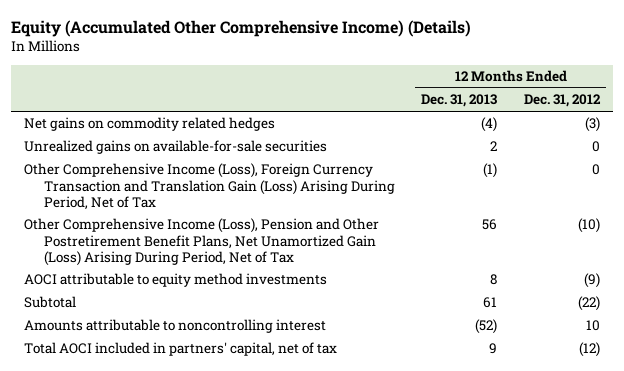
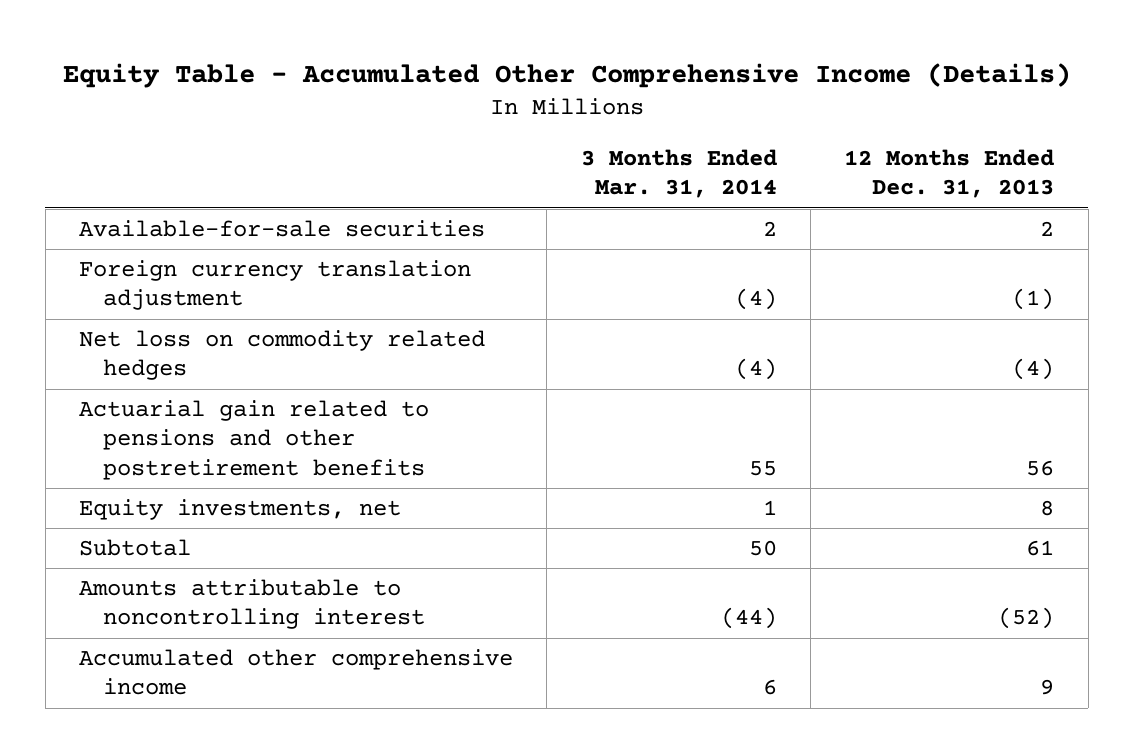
- Equity (Accumulated Other Comprehensive Income) (Details)
+ Equity Table - Accumulated Other Comprehensive Income (Details)
- | 12 Months Ended Dec. 31, 2013 | 12 Months Ended Dec. 31, 2012
+ | 3 Months Ended Mar. 31, 2014 | 12 Months Ended Dec. 31, 2013
- Net gains on commodity related hedges | (4) | (3)
- Unrealized gains on available-for-sale securities | 2 | 0
- Other Comprehensive Income (Loss), Foreign Currency Transaction and Translation Gain (Loss) Arising During Period, Net of Tax | (1) | 0
- Other Comprehensive Income (Loss), Pension and Other Postretirement Benefit Plans, Net Unamortized Gain (Loss) Arising During Period, Net of Tax | 56 | (10)
- AOCI attributable to equity method investments | 8 | (9)
+ Available-for-sale securities | 2 | 2
+ Foreign currency translation adjustment | (4) | (1)
+ Net loss on commodity related hedges | (4) | (4)
+ Actuarial gain related to pensions and other postretirement benefits | 55 | 56
+ Equity investments, net | 1 | 8
- Total AOCI included in partners' capital, net of tax | 9 | (12)
+ Accumulated other comprehensive income | 6 | 9

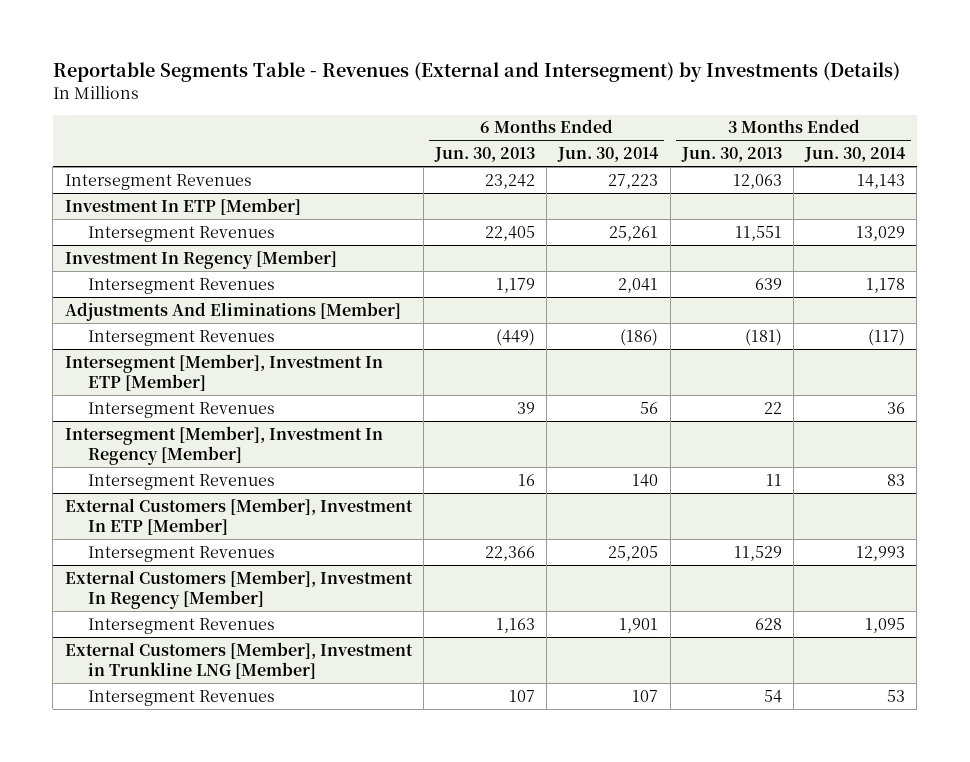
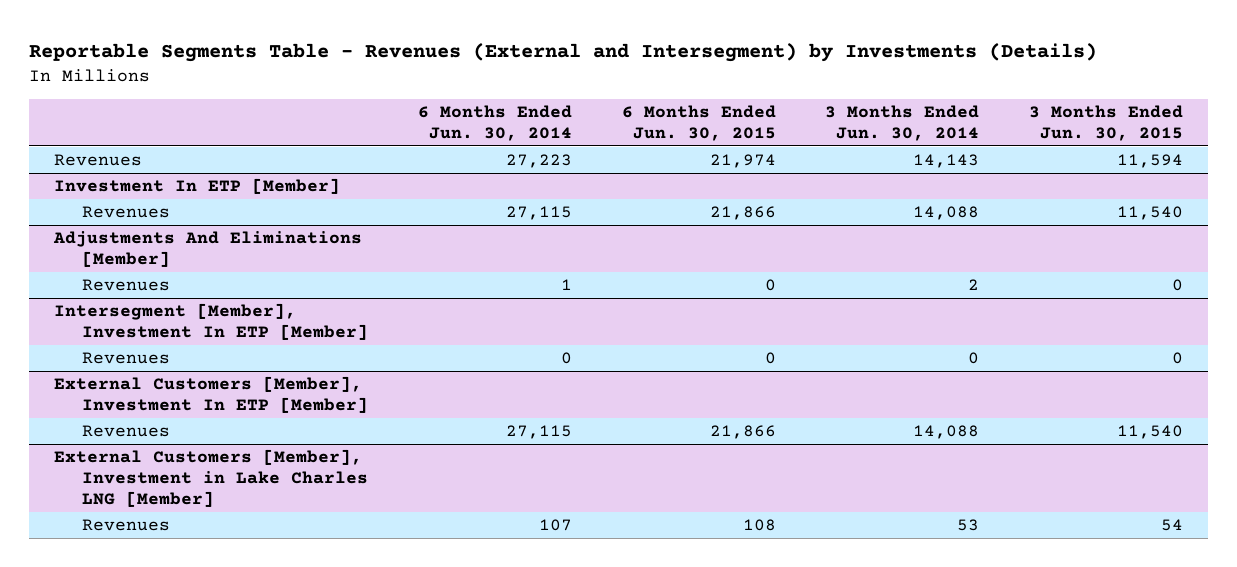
- | 6 Months Ended Jun. 30, 2013 | 6 Months Ended Jun. 30, 2014 | 3 Months Ended Jun. 30, 2013 | 3 Months Ended Jun. 30, 2014
+ | 6 Months Ended Jun. 30, 2014 | 6 Months Ended Jun. 30, 2015 | 3 Months Ended Jun. 30, 2014 | 3 Months Ended Jun. 30, 2015
- Intersegment Revenues | 23,242 | 27,223 | 12,063 | 14,143
+ Revenues | 27,223 | 21,974 | 14,143 | 11,594
@ Investment In ETP [Member]
- Intersegment Revenues | 22,405 | 25,261 | 11,551 | 13,029
- Investment In Regency [Member]
- Intersegment Revenues | 1,179 | 2,041 | 639 | 1,178
@ Investment In ETP [Member]
+ Revenues | 27,115 | 21,866 | 14,088 | 11,540
@ Adjustments And Eliminations [Member]
- Intersegment Revenues | (449) | (186) | (181) | (117)
+ Revenues | 1 | 0 | 2 | 0
@ Intersegment [Member], Investment In ETP [Member]
- Intersegment Revenues | 39 | 56 | 22 | 36
- Intersegment [Member], Investment In Regency [Member]
- Intersegment Revenues | 16 | 140 | 11 | 83
@ Intersegment [Member], Investment In ETP [Member]
+ Revenues | 0 | 0 | 0 | 0
@ External Customers [Member], Investment In ETP [Member]
- Intersegment Revenues | 22,366 | 25,205 | 11,529 | 12,993
- External Customers [Member], Investment In Regency [Member]
- Intersegment Revenues | 1,163 | 1,901 | 628 | 1,095
- External Customers [Member], Investment in Trunkline LNG [Member]
- Intersegment Revenues | 107 | 107 | 54 | 53
@ External Customers [Member], Investment In ETP [Member]
+ Revenues | 27,115 | 21,866 | 14,088 | 11,540
+ External Customers [Member], Investment in Lake Charles LNG [Member]
+ Revenues | 107 | 108 | 53 | 54

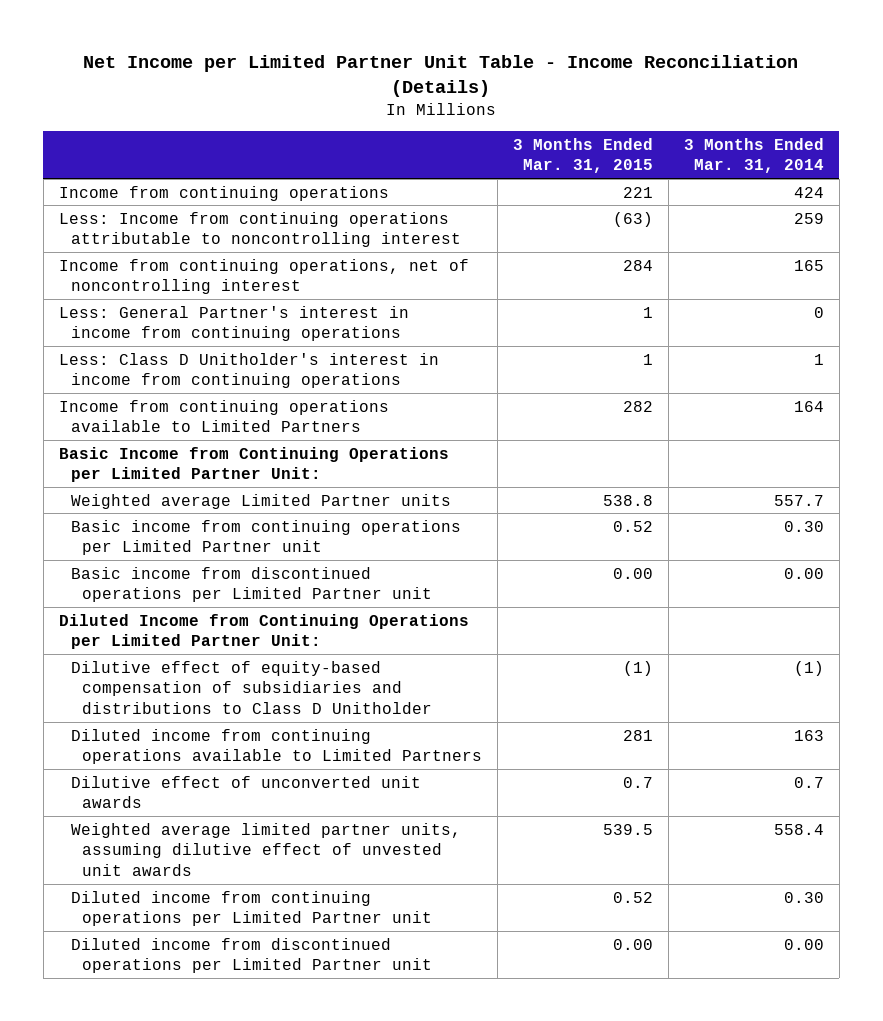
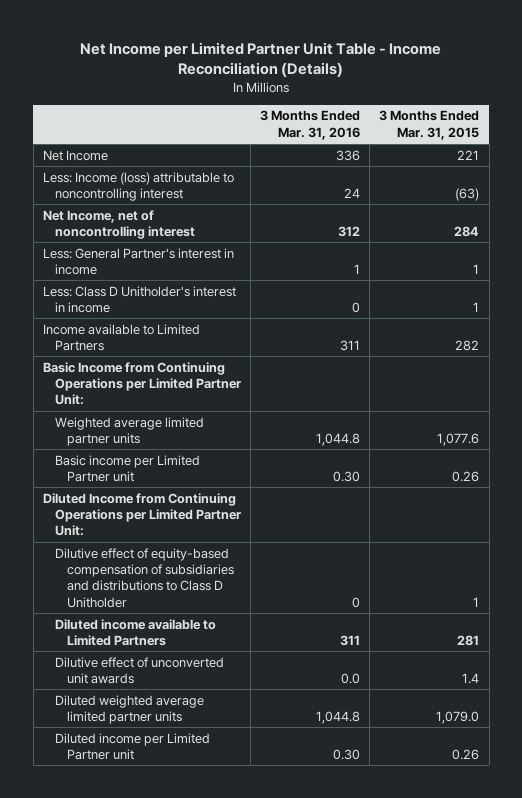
- | 3 Months Ended Mar. 31, 2015 | 3 Months Ended Mar. 31, 2014
+ | 3 Months Ended Mar. 31, 2016 | 3 Months Ended Mar. 31, 2015
- Income from continuing operations | 221 | 424
- Less: Income from continuing operations attributable to noncontrolling interest | (63) | 259
- Income from continuing operations, net of noncontrolling interest | 284 | 165
- Less: General Partner's interest in income from continuing operations | 1 | 0
- Less: Class D Unitholder's interest in income from continuing operations | 1 | 1
- Income from continuing operations available to Limited Partners | 282 | 164
+ Net Income | 336 | 221
+ Less: Income (loss) attributable to noncontrolling interest | 24 | (63)
+ Net Income, net of noncontrolling interest | 312 | 284
+ Less: General Partner's interest in income | 1 | 1
+ Less: Class D Unitholder's interest in income | 0 | 1
+ Income available to Limited Partners | 311 | 282
- Weighted average Limited Partner units | 538.8 | 557.7
- Basic income from continuing operations per Limited Partner unit | 0.52 | 0.30
- Basic income from discontinued operations per Limited Partner unit | 0.00 | 0.00
+ Weighted average limited partner units | 1,044.8 | 1,077.6
+ Basic income per Limited Partner unit | 0.30 | 0.26
- Dilutive effect of equity-based compensation of subsidiaries and distributions to Class D Unitholder | (1) | (1)
- Diluted income from continuing operations available to Limited Partners | 281 | 163
- Dilutive effect of unconverted unit awards | 0.7 | 0.7
- Weighted average limited partner units, assuming dilutive effect of unvested unit awards | 539.5 | 558.4
- Diluted income from continuing operations per Limited Partner unit | 0.52 | 0.30
- Diluted income from discontinued operations per Limited Partner unit | 0.00 | 0.00
+ Dilutive effect of equity-based compensation of subsidiaries and distributions to Class D Unitholder | 0 | 1
+ Diluted income available to Limited Partners | 311 | 281
+ Dilutive effect of unconverted unit awards | 0.0 | 1.4
+ Diluted weighted average limited partner units | 1,044.8 | 1,079.0
+ Diluted income per Limited Partner unit | 0.30 | 0.26

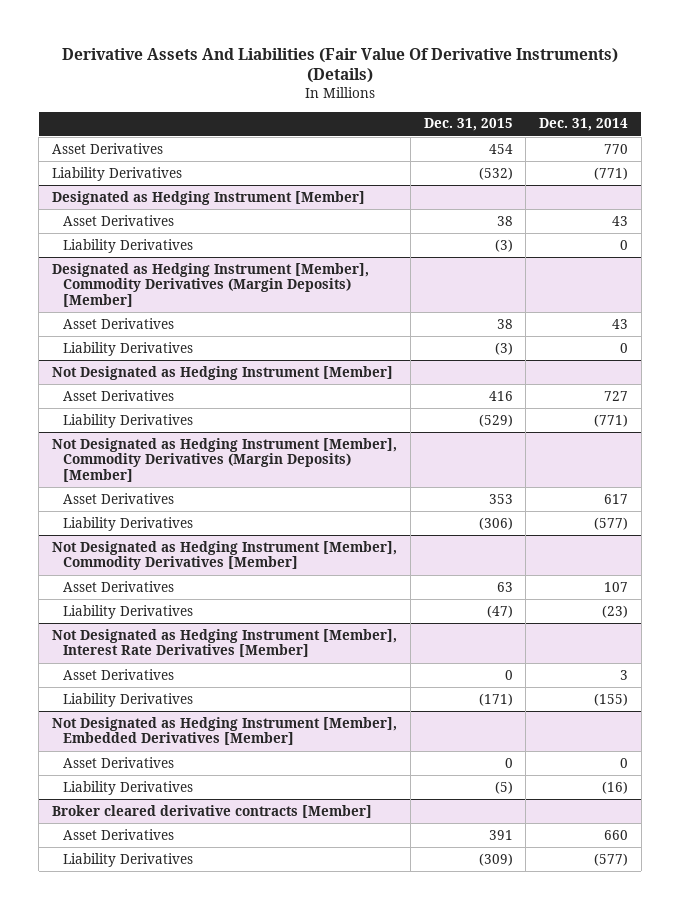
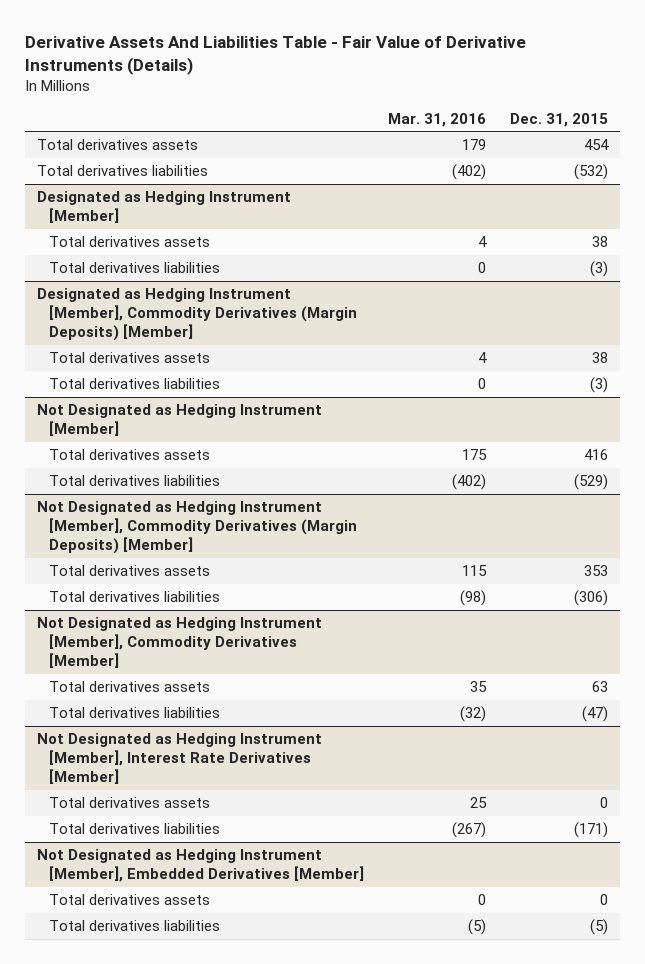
- Derivative Assets And Liabilities (Fair Value Of Derivative Instruments) (Details)
+ Derivative Assets And Liabilities Table - Fair Value of Derivative Instruments (Details)
- | Dec. 31, 2015 | Dec. 31, 2014
+ | Mar. 31, 2016 | Dec. 31, 2015
- Asset Derivatives | 454 | 770
- Liability Derivatives | (532) | (771)
+ Total derivatives assets | 179 | 454
+ Total derivatives liabilities | (402) | (532)
@ Designated as Hedging Instrument [Member]
- Asset Derivatives | 38 | 43
- Liability Derivatives | (3) | 0
+ Total derivatives assets | 4 | 38
+ Total derivatives liabilities | 0 | (3)
@ Designated as Hedging Instrument [Member], Commodity Derivatives (Margin Deposits) [Member]
- Asset Derivatives | 38 | 43
- Liability Derivatives | (3) | 0
+ Total derivatives assets | 4 | 38
+ Total derivatives liabilities | 0 | (3)
@ Not Designated as Hedging Instrument [Member]
- Asset Derivatives | 416 | 727
- Liability Derivatives | (529) | (771)
+ Total derivatives assets | 175 | 416
+ Total derivatives liabilities | (402) | (529)
@ Not Designated as Hedging Instrument [Member], Commodity Derivatives (Margin Deposits) [Member]
- Asset Derivatives | 353 | 617
- Liability Derivatives | (306) | (577)
+ Total derivatives assets | 115 | 353
+ Total derivatives liabilities | (98) | (306)
@ Not Designated as Hedging Instrument [Member], Commodity Derivatives [Member]
- Asset Derivatives | 63 | 107
- Liability Derivatives | (47) | (23)
+ Total derivatives assets | 35 | 63
+ Total derivatives liabilities | (32) | (47)
@ Not Designated as Hedging Instrument [Member], Interest Rate Derivatives [Member]
- Asset Derivatives | 0 | 3
- Liability Derivatives | (171) | (155)
+ Total derivatives assets | 25 | 0
+ Total derivatives liabilities | (267) | (171)
@ Not Designated as Hedging Instrument [Member], Embedded Derivatives [Member]
- Asset Derivatives | 0 | 0
- Liability Derivatives | (5) | (16)
- Broker cleared derivative contracts [Member]
- Asset Derivatives | 391 | 660
- Liability Derivatives | (309) | (577)
@ Not Designated as Hedging Instrument [Member], Embedded Derivatives [Member]
+ Total derivatives assets | 0 | 0
+ Total derivatives liabilities | (5) | (5)

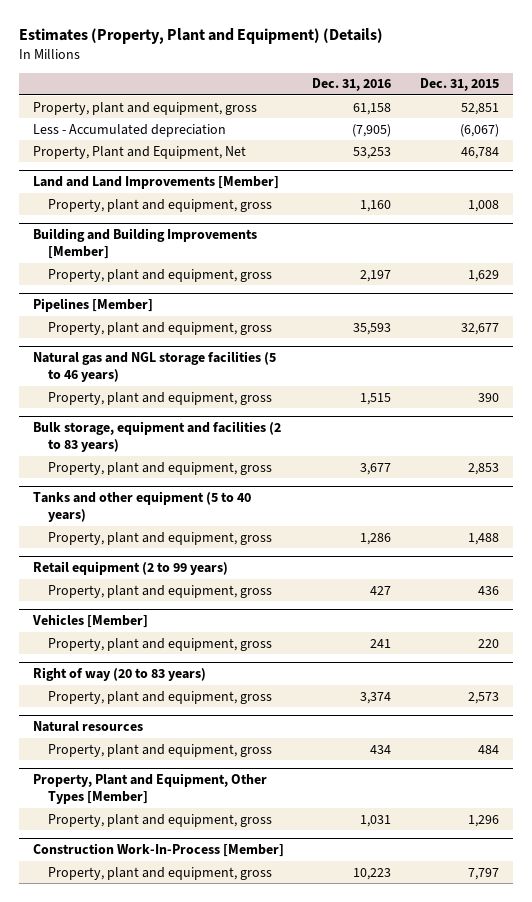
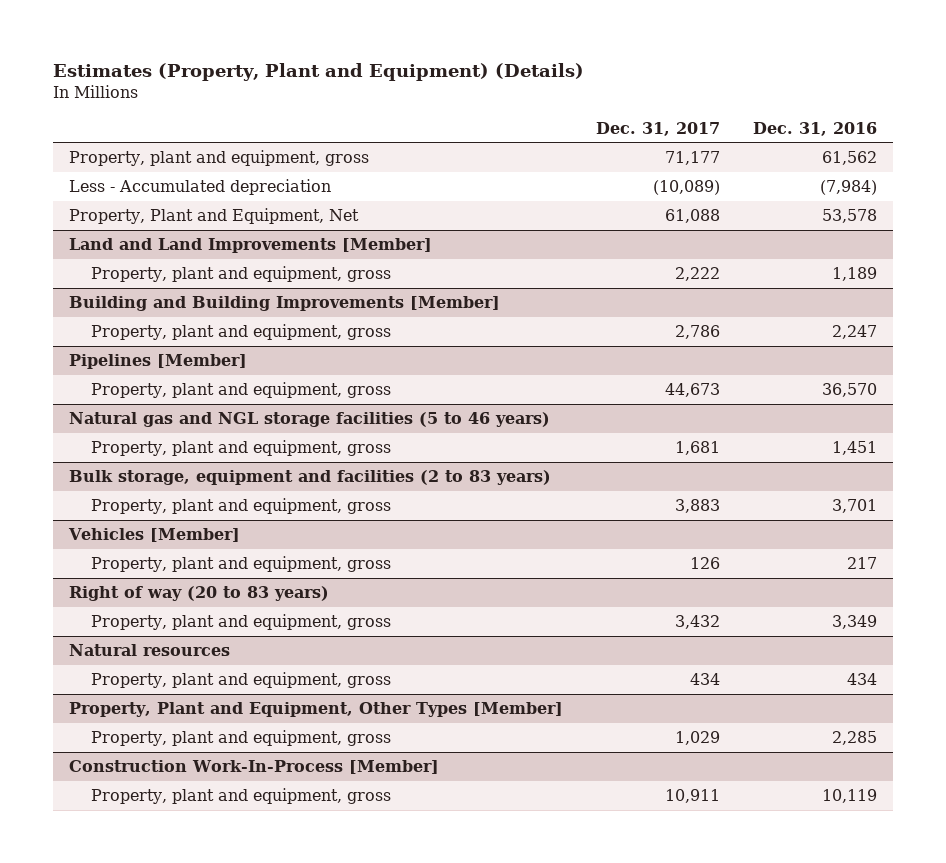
- | Dec. 31, 2016 | Dec. 31, 2015
+ | Dec. 31, 2017 | Dec. 31, 2016
- Property, plant and equipment, gross | 61,158 | 52,851
- Less - Accumulated depreciation | (7,905) | (6,067)
- Property, Plant and Equipment, Net | 53,253 | 46,784
+ Property, plant and equipment, gross | 71,177 | 61,562
+ Less - Accumulated depreciation | (10,089) | (7,984)
+ Property, Plant and Equipment, Net | 61,088 | 53,578
@ Land and Land Improvements [Member]
- Property, plant and equipment, gross | 1,160 | 1,008
+ Property, plant and equipment, gross | 2,222 | 1,189
@ Building and Building Improvements [Member]
- Property, plant and equipment, gross | 2,197 | 1,629
+ Property, plant and equipment, gross | 2,786 | 2,247
@ Pipelines [Member]
- Property, plant and equipment, gross | 35,593 | 32,677
+ Property, plant and equipment, gross | 44,673 | 36,570
@ Natural gas and NGL storage facilities (5 to 46 years)
- Property, plant and equipment, gross | 1,515 | 390
+ Property, plant and equipment, gross | 1,681 | 1,451
@ Bulk storage, equipment and facilities (2 to 83 years)
- Property, plant and equipment, gross | 3,677 | 2,853
- Tanks and other equipment (5 to 40 years)
- Property, plant and equipment, gross | 1,286 | 1,488
- Retail equipment (2 to 99 years)
- Property, plant and equipment, gross | 427 | 436
@ Bulk storage, equipment and facilities (2 to 83 years)
+ Property, plant and equipment, gross | 3,883 | 3,701
@ Vehicles [Member]
- Property, plant and equipment, gross | 241 | 220
+ Property, plant and equipment, gross | 126 | 217
@ Right of way (20 to 83 years)
- Property, plant and equipment, gross | 3,374 | 2,573
+ Property, plant and equipment, gross | 3,432 | 3,349
@ Property, Plant and Equipment, Other Types [Member]
- Property, plant and equipment, gross | 1,031 | 1,296
+ Property, plant and equipment, gross | 1,029 | 2,285
@ Construction Work-In-Process [Member]
- Property, plant and equipment, gross | 10,223 | 7,797
+ Property, plant and equipment, gross | 10,911 | 10,119

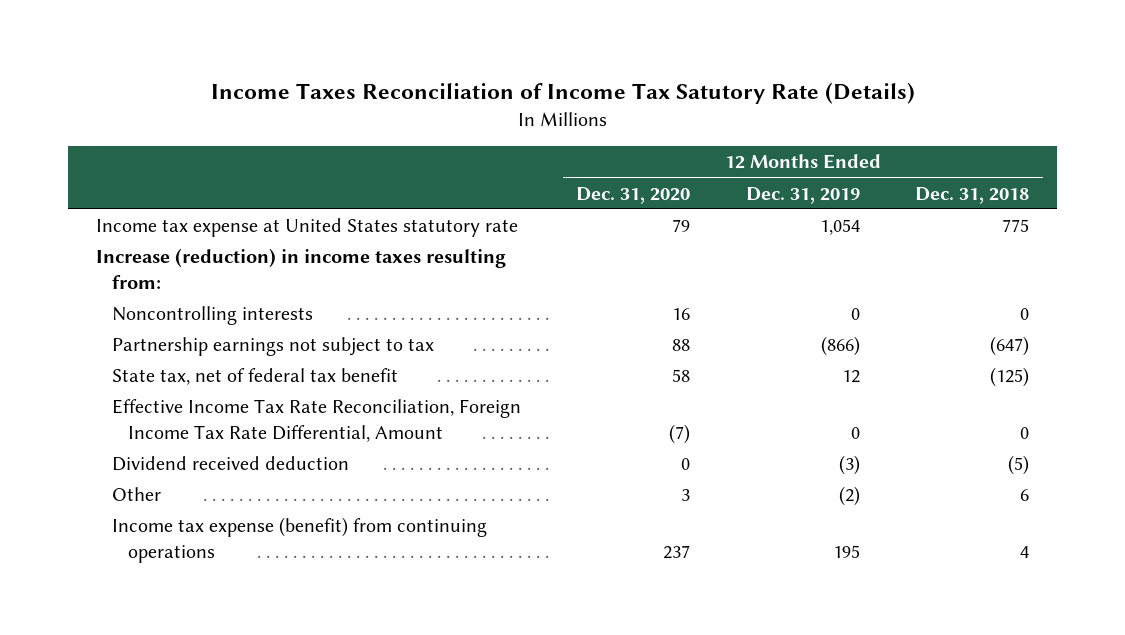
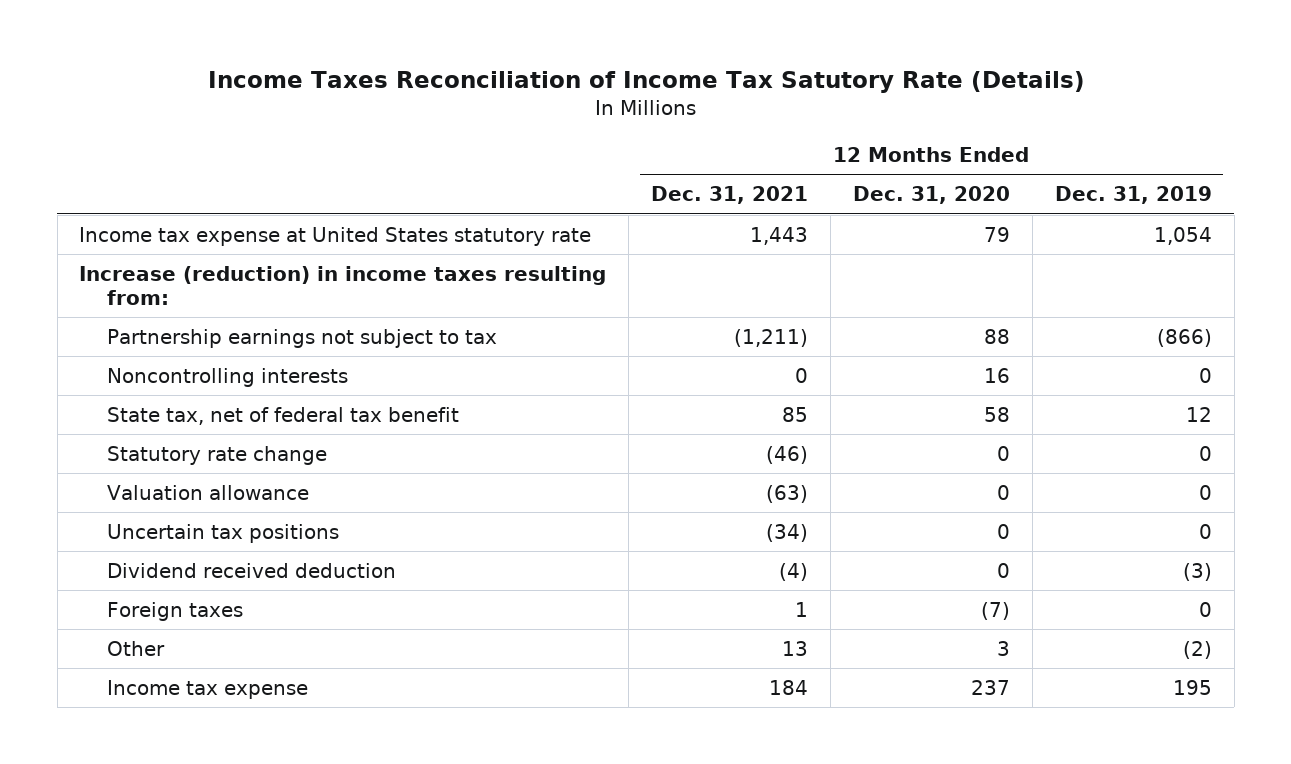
- | 12 Months Ended Dec. 31, 2020 | 12 Months Ended Dec. 31, 2019 | 12 Months Ended Dec. 31, 2018
+ | 12 Months Ended Dec. 31, 2021 | 12 Months Ended Dec. 31, 2020 | 12 Months Ended Dec. 31, 2019
moved down: Noncontrolling interests | 0 | 16 | 0
- Effective Income Tax Rate Reconciliation, Foreign Income Tax Rate Differential, Amount | (7) | 0 | 0
+ Statutory rate change | (46) | 0 | 0
+ Valuation allowance | (63) | 0 | 0
+ Uncertain tax positions | (34) | 0 | 0
+ Foreign taxes | 1 | (7) | 0
- Income tax expense (benefit) from continuing operations | 237 | 195 | 4
+ Income tax expense | 184 | 237 | 195

